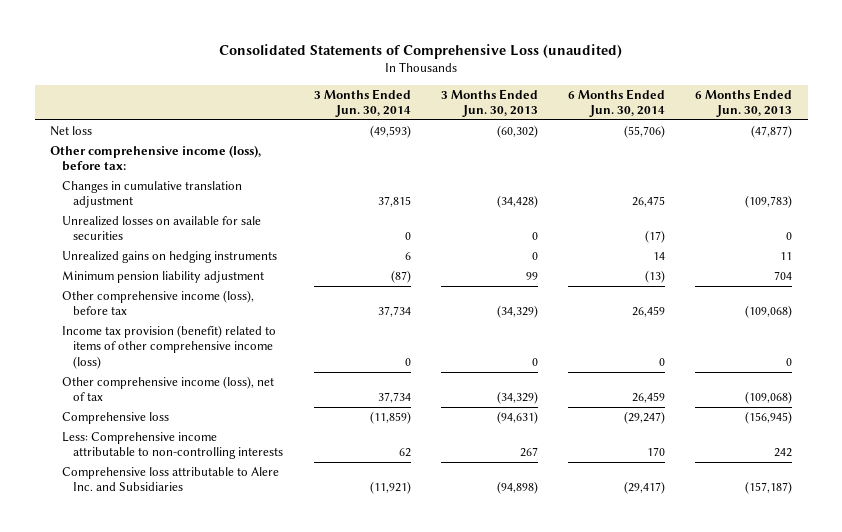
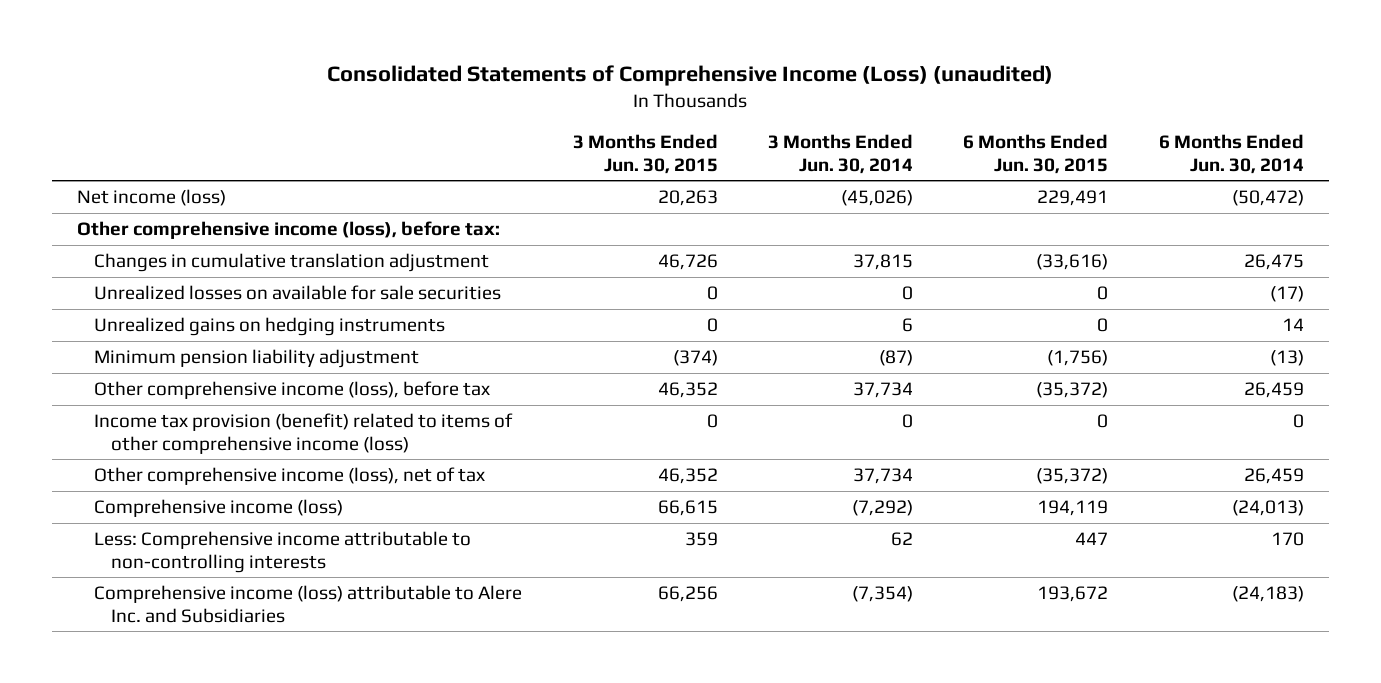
- Consolidated Statements of Comprehensive Loss (unaudited)
+ Consolidated Statements of Comprehensive Income (Loss) (unaudited)
- | 3 Months Ended Jun. 30, 2014 | 3 Months Ended Jun. 30, 2013 | 6 Months Ended Jun. 30, 2014 | 6 Months Ended Jun. 30, 2013
+ | 3 Months Ended Jun. 30, 2015 | 3 Months Ended Jun. 30, 2014 | 6 Months Ended Jun. 30, 2015 | 6 Months Ended Jun. 30, 2014
- Net loss | (49,593) | (60,302) | (55,706) | (47,877)
+ Net income (loss) | 20,263 | (45,026) | 229,491 | (50,472)
- Comprehensive loss | (11,859) | (94,631) | (29,247) | (156,945)
+ Comprehensive income (loss) | 66,615 | (7,292) | 194,119 | (24,013)
- Comprehensive loss attributable to Alere Inc. and Subsidiaries | (11,921) | (94,898) | (29,417) | (157,187)
+ Comprehensive income (loss) attributable to Alere Inc. and Subsidiaries | 66,256 | (7,354) | 193,672 | (24,183)

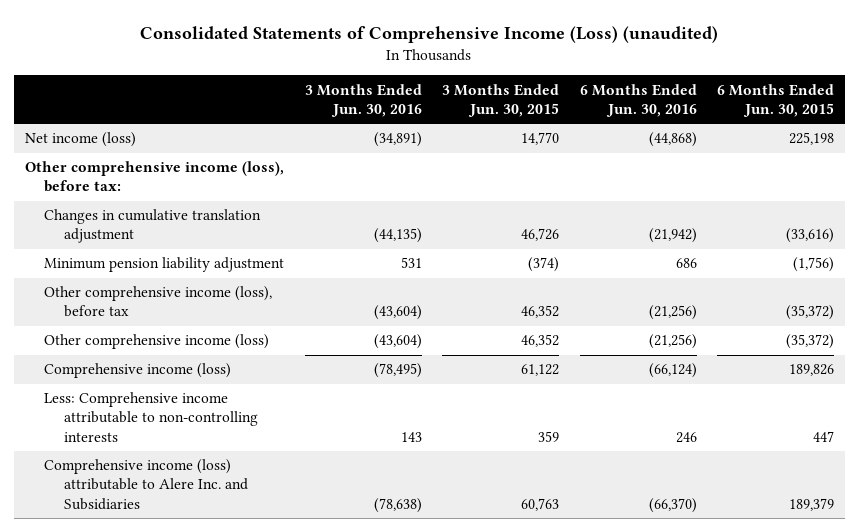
- | 3 Months Ended Jun. 30, 2015 | 3 Months Ended Jun. 30, 2014 | 6 Months Ended Jun. 30, 2015 | 6 Months Ended Jun. 30, 2014
+ | 3 Months Ended Jun. 30, 2016 | 3 Months Ended Jun. 30, 2015 | 6 Months Ended Jun. 30, 2016 | 6 Months Ended Jun. 30, 2015
- Net income (loss) | 20,263 | (45,026) | 229,491 | (50,472)
+ Net income (loss) | (34,891) | 14,770 | (44,868) | 225,198
- Unrealized losses on available for sale securities | 0 | 0 | 0 | (17)
- Unrealized gains on hedging instruments | 0 | 6 | 0 | 14
- Income tax provision (benefit) related to items of other comprehensive income (loss) | 0 | 0 | 0 | 0
- Other comprehensive income (loss), net of tax | 46,352 | 37,734 | (35,372) | 26,459
- Comprehensive income (loss) | 66,615 | (7,292) | 194,119 | (24,013)
+ Other comprehensive income (loss) | (43,604) | 46,352 | (21,256) | (35,372)
+ Comprehensive income (loss) | (78,495) | 61,122 | (66,124) | 189,826
- Comprehensive income (loss) attributable to Alere Inc. and Subsidiaries | 66,256 | (7,354) | 193,672 | (24,183)
+ Comprehensive income (loss) attributable to Alere Inc. and Subsidiaries | (78,638) | 60,763 | (66,370) | 189,379

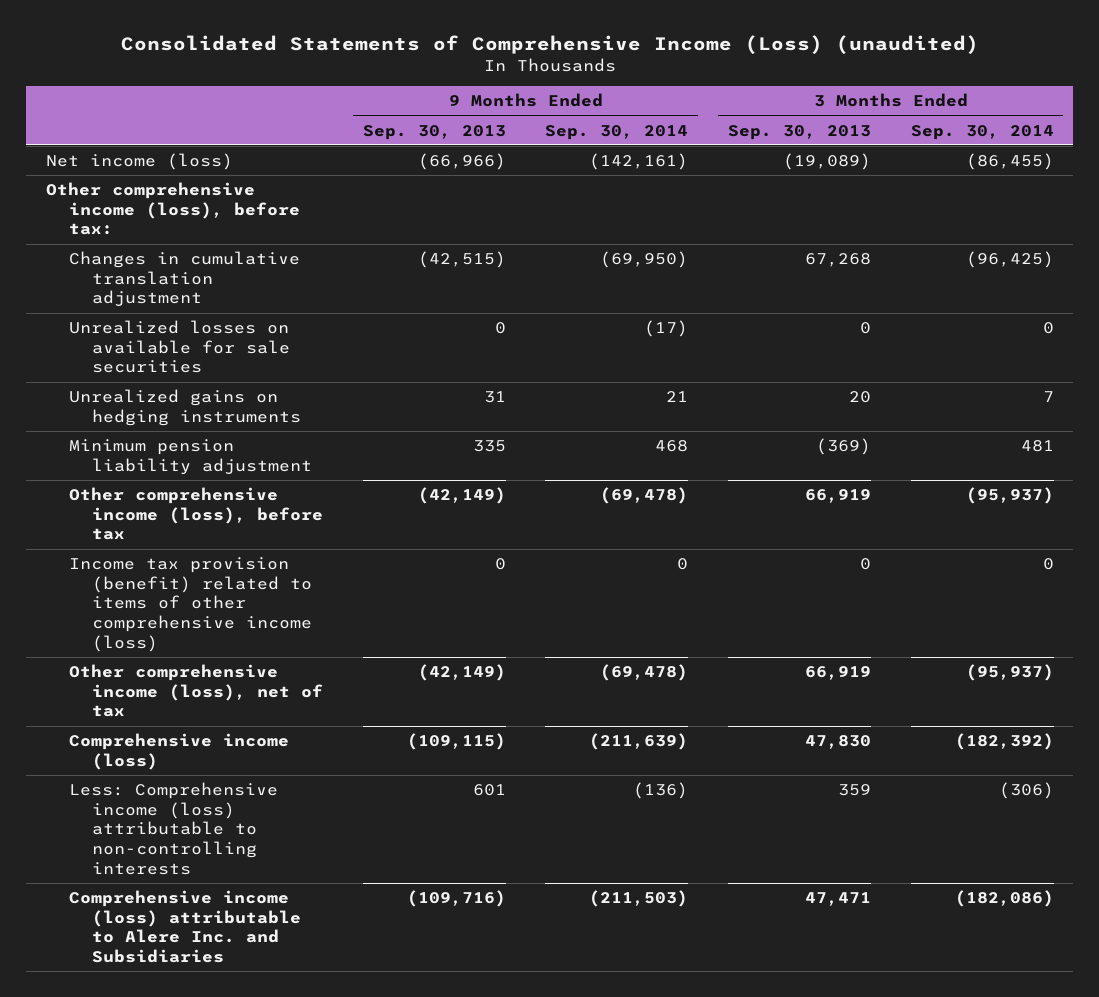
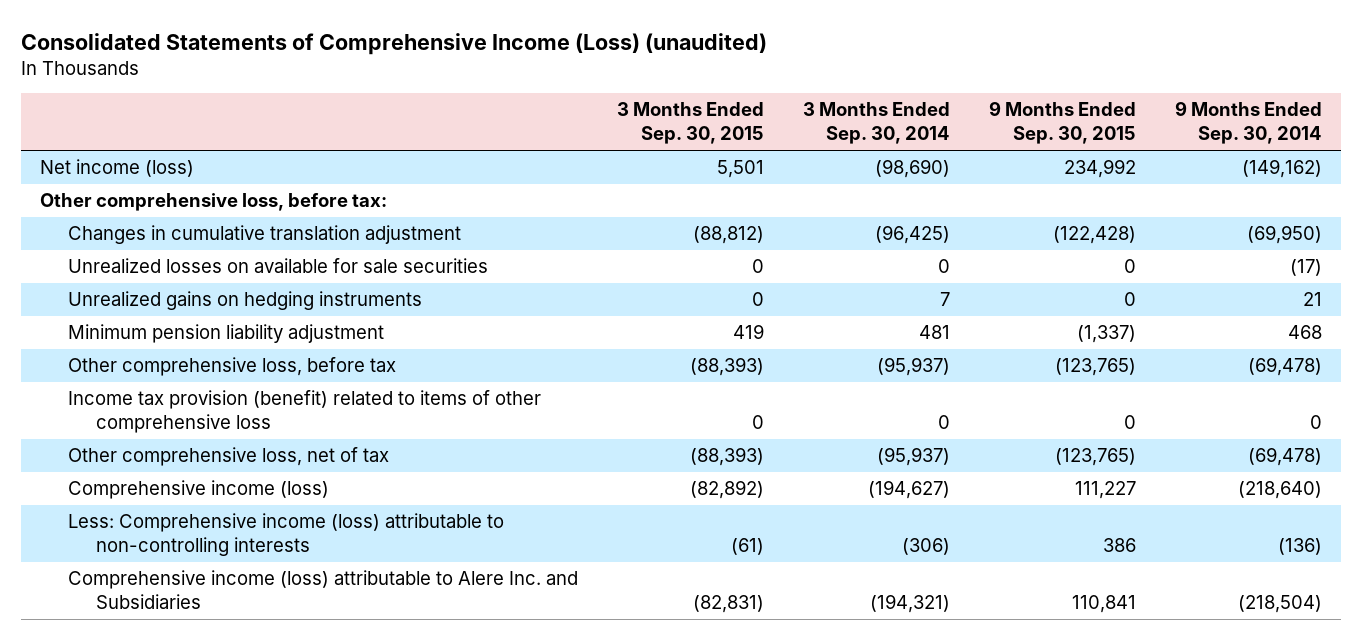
- | 9 Months Ended Sep. 30, 2013 | 9 Months Ended Sep. 30, 2014 | 3 Months Ended Sep. 30, 2013 | 3 Months Ended Sep. 30, 2014
+ | 3 Months Ended Sep. 30, 2015 | 3 Months Ended Sep. 30, 2014 | 9 Months Ended Sep. 30, 2015 | 9 Months Ended Sep. 30, 2014
- Net income (loss) | (66,966) | (142,161) | (19,089) | (86,455)
- Other comprehensive income (loss), before tax:
+ Net income (loss) | 5,501 | (98,690) | 234,992 | (149,162)
+ Other comprehensive loss, before tax:
- Other comprehensive income (loss), before tax | (42,149) | (69,478) | 66,919 | (95,937)
- Income tax provision (benefit) related to items of other comprehensive income (loss) | 0 | 0 | 0 | 0
- Other comprehensive income (loss), net of tax | (42,149) | (69,478) | 66,919 | (95,937)
- Comprehensive income (loss) | (109,115) | (211,639) | 47,830 | (182,392)
+ Other comprehensive loss, before tax | (88,393) | (95,937) | (123,765) | (69,478)
+ Income tax provision (benefit) related to items of other comprehensive loss | 0 | 0 | 0 | 0
+ Other comprehensive loss, net of tax | (88,393) | (95,937) | (123,765) | (69,478)
+ Comprehensive income (loss) | (82,892) | (194,627) | 111,227 | (218,640)
- Comprehensive income (loss) attributable to Alere Inc. and Subsidiaries | (109,716) | (211,503) | 47,471 | (182,086)
+ Comprehensive income (loss) attributable to Alere Inc. and Subsidiaries | (82,831) | (194,321) | 110,841 | (218,504)

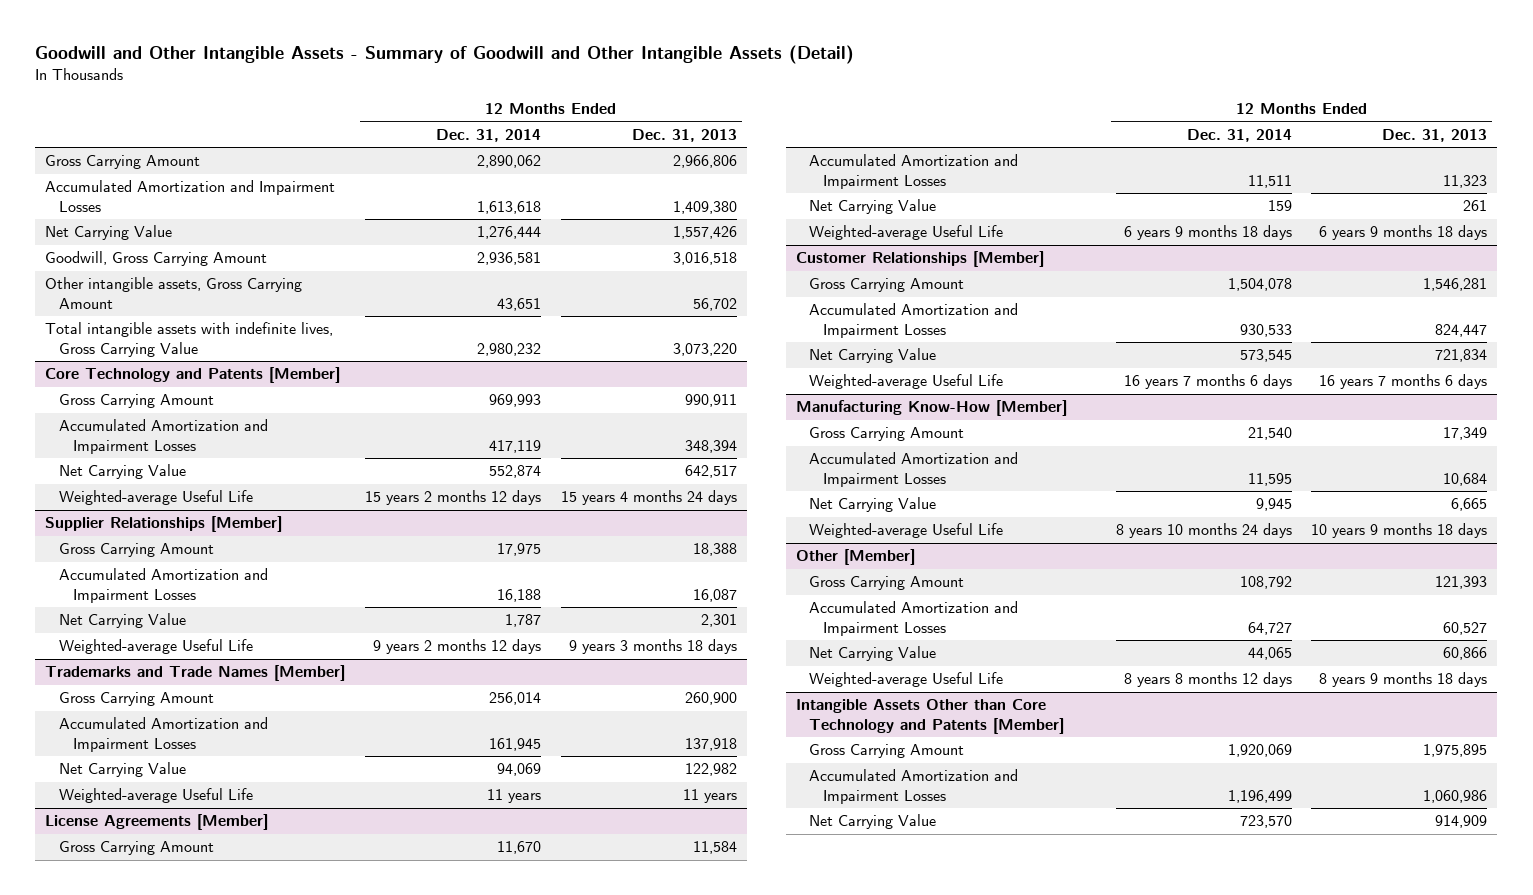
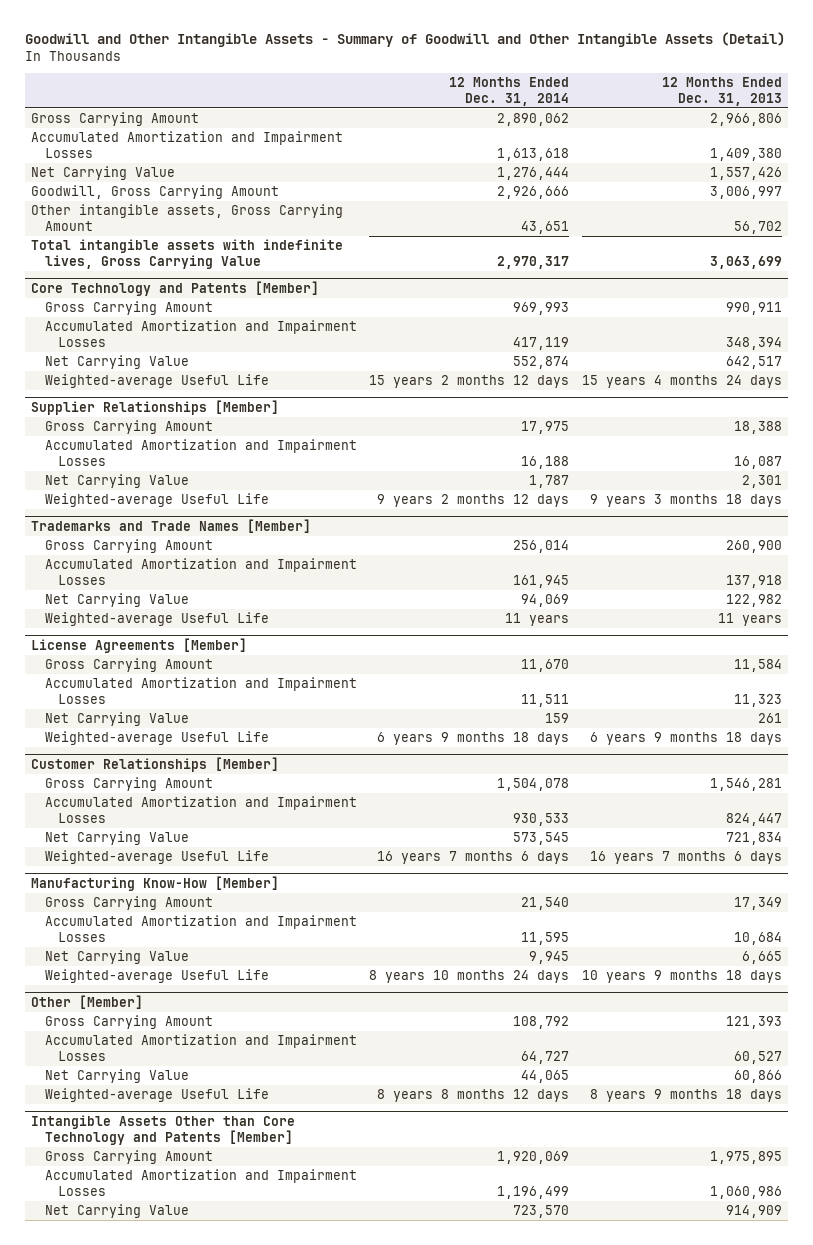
- Goodwill, Gross Carrying Amount | 2,936,581 | 3,016,518
+ Goodwill, Gross Carrying Amount | 2,926,666 | 3,006,997
- Total intangible assets with indefinite lives, Gross Carrying Value | 2,980,232 | 3,073,220
+ Total intangible assets with indefinite lives, Gross Carrying Value | 2,970,317 | 3,063,699

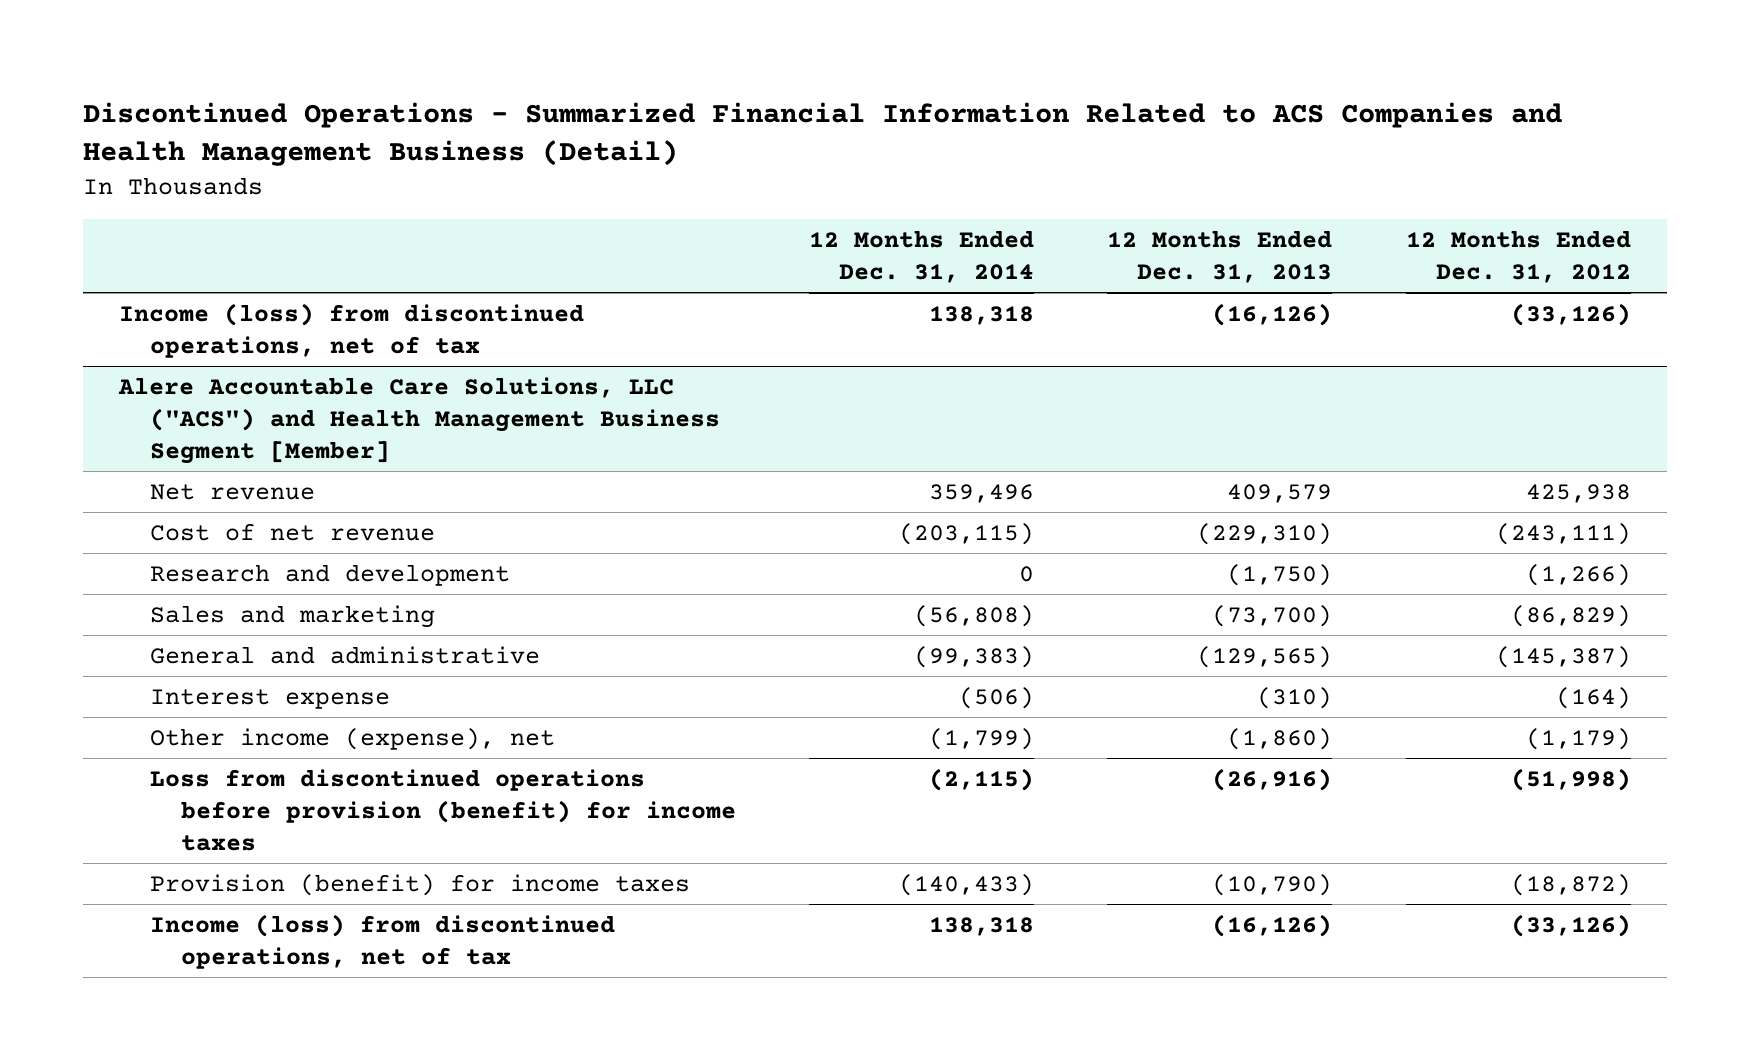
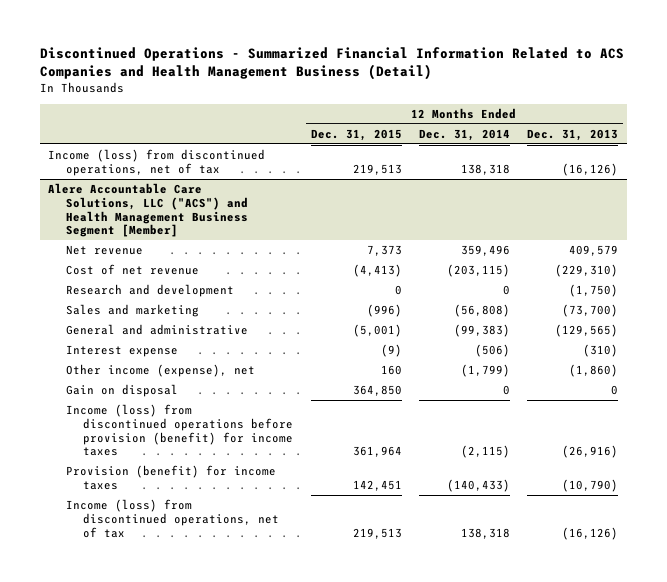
- | 12 Months Ended Dec. 31, 2014 | 12 Months Ended Dec. 31, 2013 | 12 Months Ended Dec. 31, 2012
+ | 12 Months Ended Dec. 31, 2015 | 12 Months Ended Dec. 31, 2014 | 12 Months Ended Dec. 31, 2013
@ Alere Accountable Care Solutions, LLC ("ACS") and Health Management Business Segment [Member]
- Loss from discontinued operations before provision (benefit) for income taxes | (2,115) | (26,916) | (51,998)
+ Gain on disposal | 364,850 | 0 | 0
+ Income (loss) from discontinued operations before provision (benefit) for income taxes | 361,964 | (2,115) | (26,916)

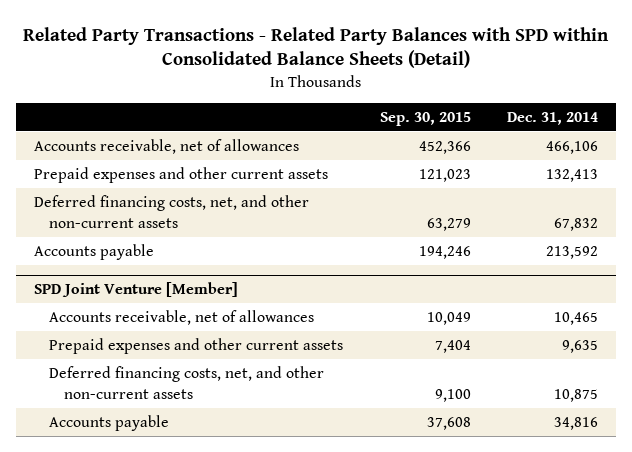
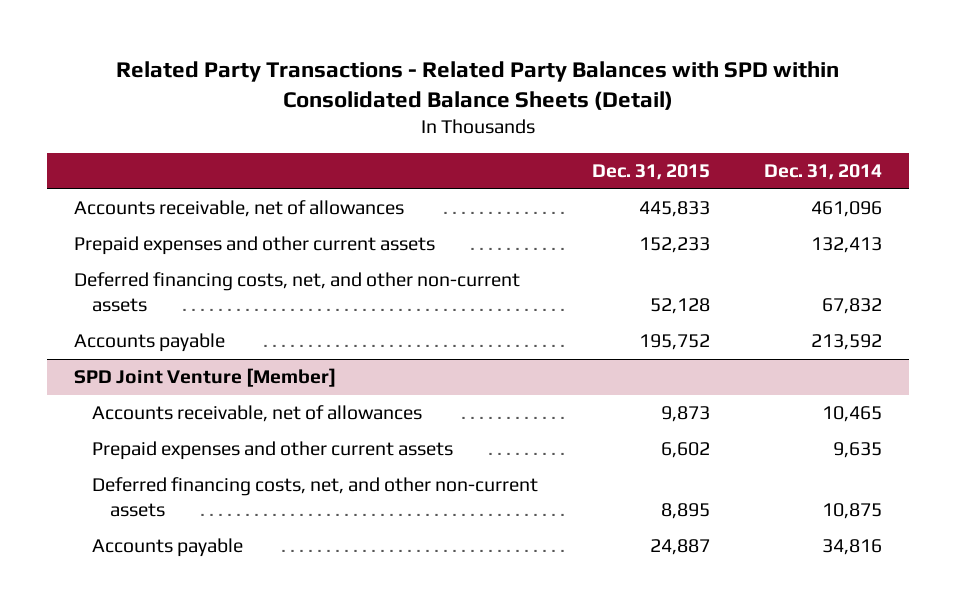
- | Sep. 30, 2015 | Dec. 31, 2014
+ | Dec. 31, 2015 | Dec. 31, 2014
- Accounts receivable, net of allowances | 452,366 | 466,106
+ Accounts receivable, net of allowances | 445,833 | 461,096

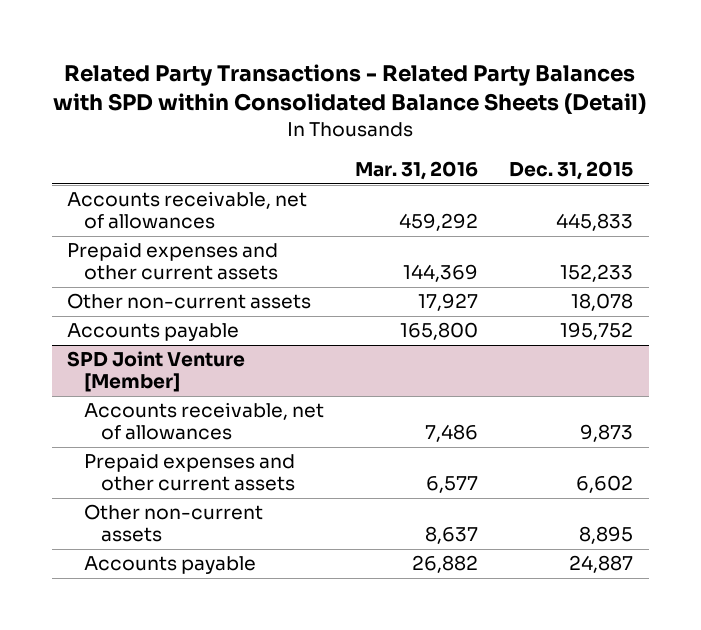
- | Dec. 31, 2015 | Dec. 31, 2014
+ | Mar. 31, 2016 | Dec. 31, 2015
- Deferred financing costs, net, and other non-current assets | 52,128 | 67,832
+ Other non-current assets | 17,927 | 18,078
@ SPD Joint Venture [Member]
- Deferred financing costs, net, and other non-current assets | 8,895 | 10,875
+ Other non-current assets | 8,637 | 8,895

